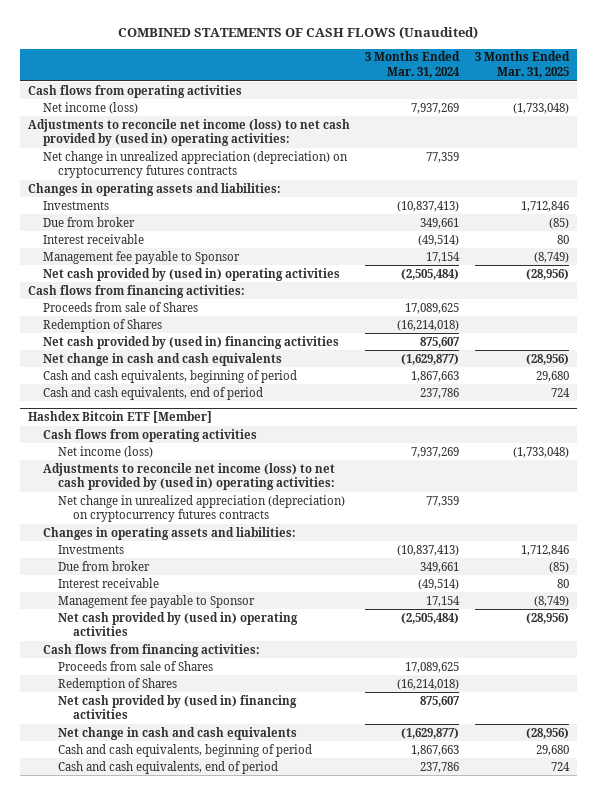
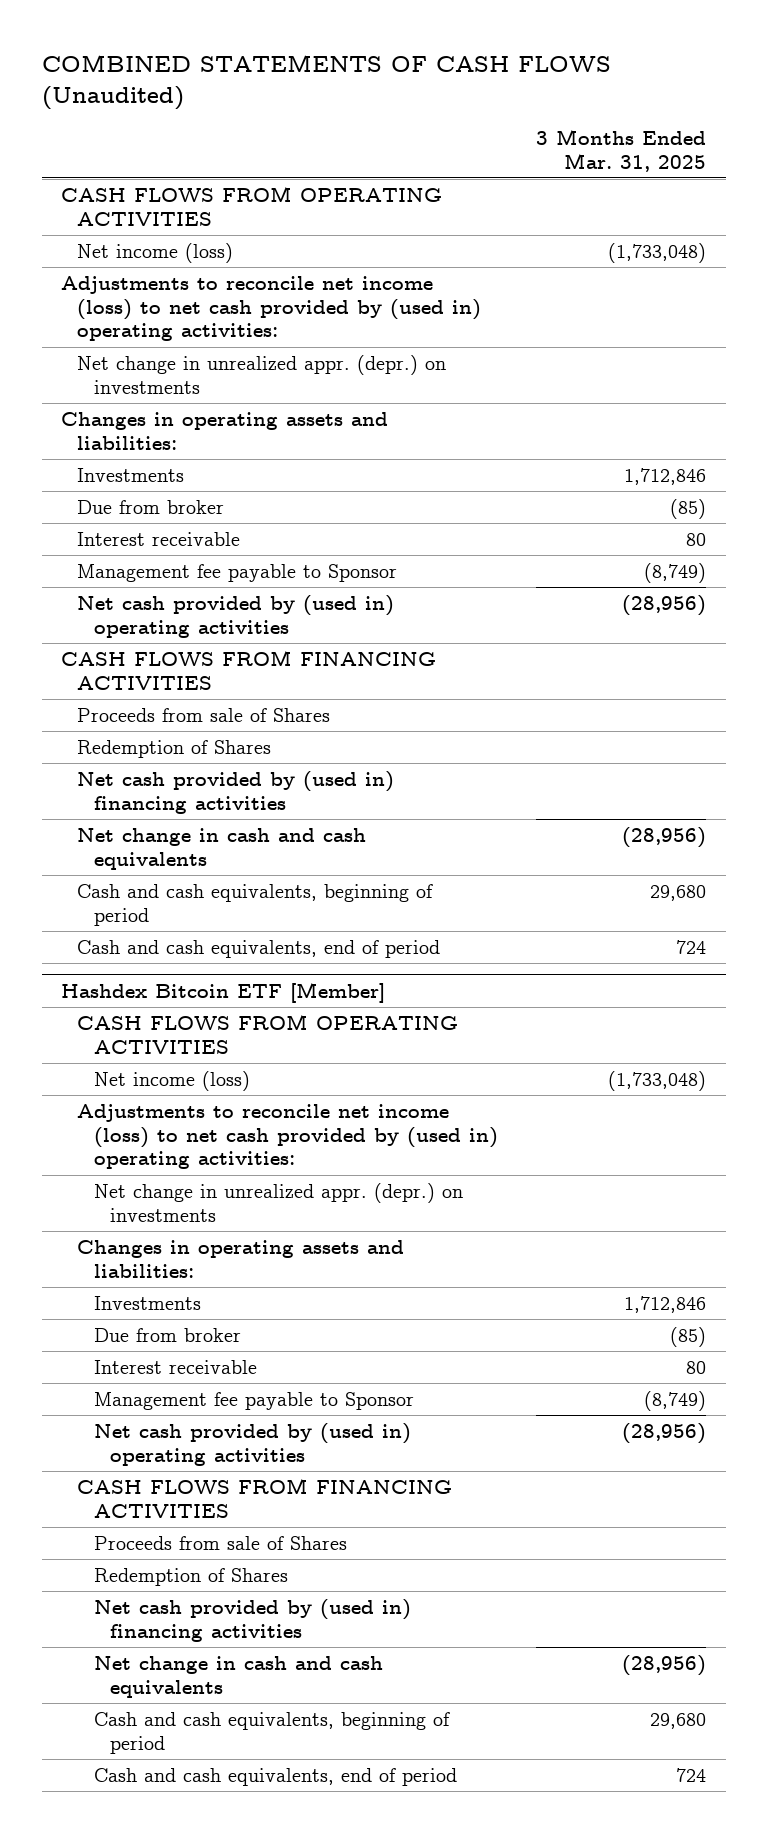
- | 3 Months Ended Mar. 31, 2024 | 3 Months Ended Mar. 31, 2025
+ | 3 Months Ended Mar. 31, 2025
- Cash flows from operating activities
+ CASH FLOWS FROM OPERATING ACTIVITIES
- Net change in unrealized appreciation (depreciation) on cryptocurrency futures contracts | 77,359 |
+ Net change in unrealized appr. (depr.) on investments
- Cash flows from financing activities:
+ CASH FLOWS FROM FINANCING ACTIVITIES
@ Hashdex Bitcoin ETF [Member]
- Cash flows from operating activities
+ CASH FLOWS FROM OPERATING ACTIVITIES
- Net change in unrealized appreciation (depreciation) on cryptocurrency futures contracts | 77,359 |
+ Net change in unrealized appr. (depr.) on investments
- Cash flows from financing activities:
+ CASH FLOWS FROM FINANCING ACTIVITIES

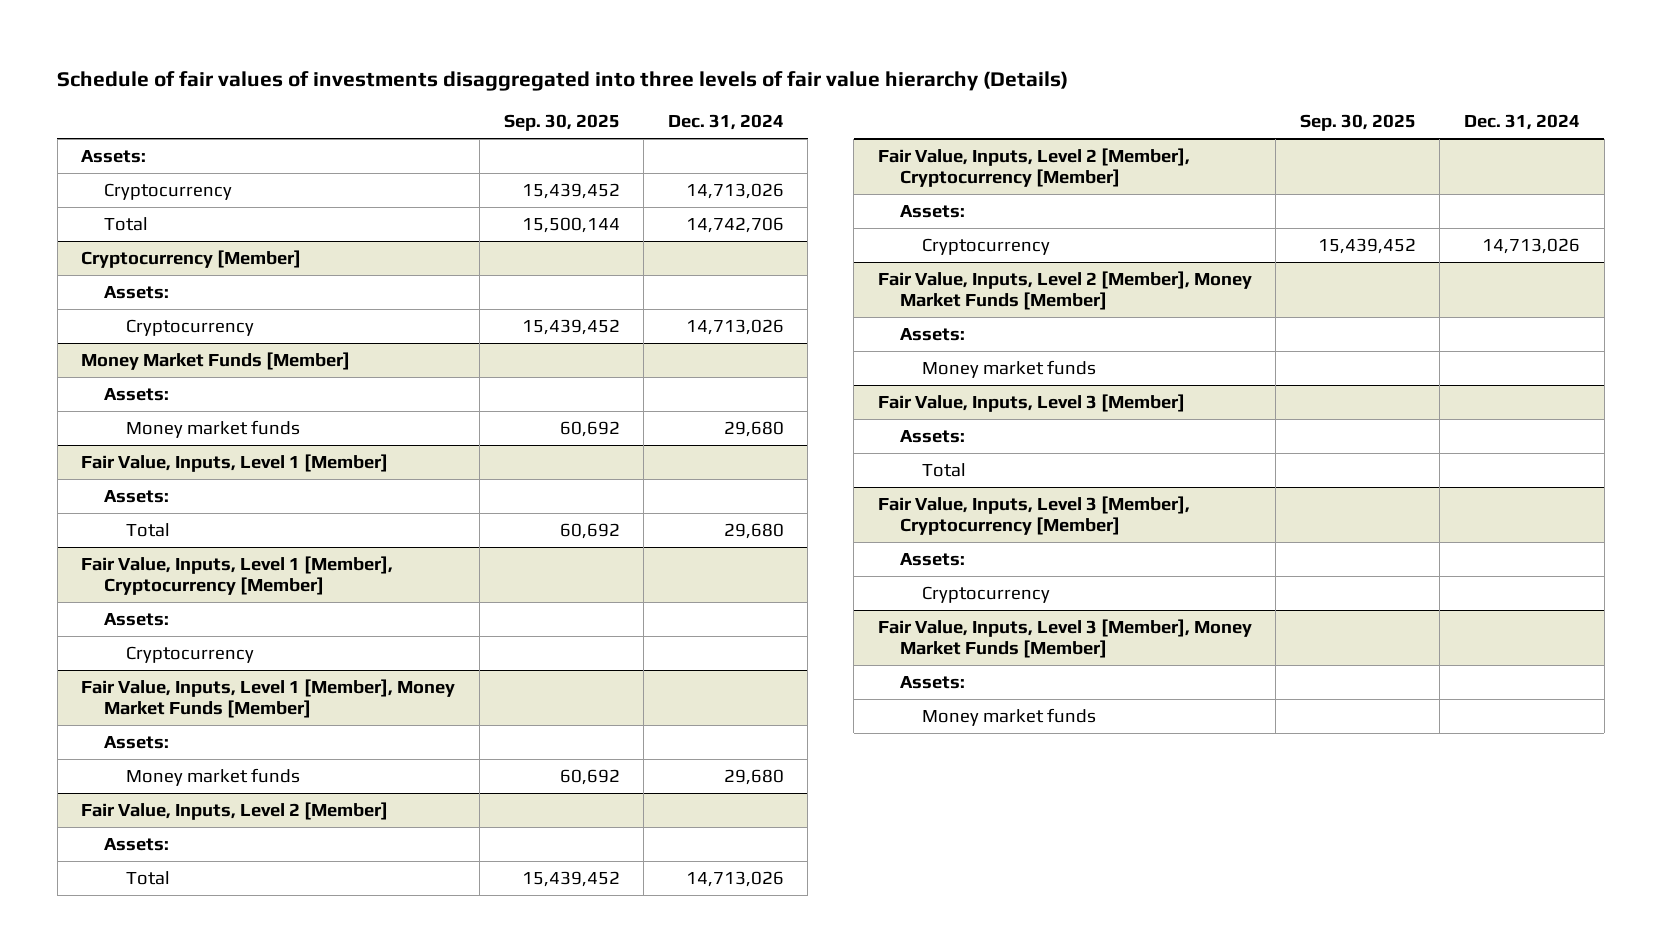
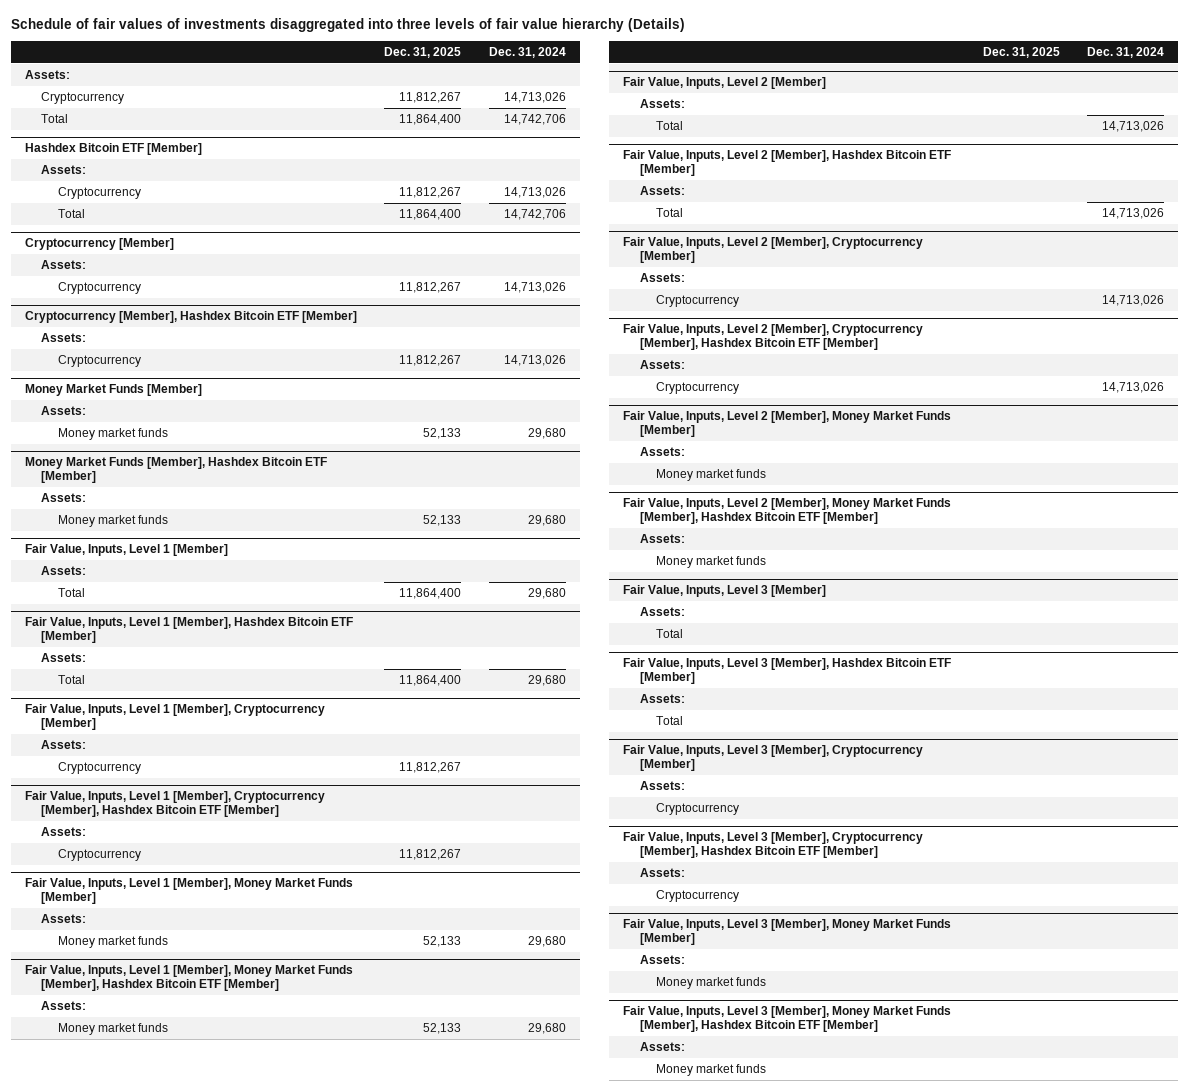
- | Sep. 30, 2025 | Dec. 31, 2024
+ | Dec. 31, 2025 | Dec. 31, 2024
+ Hashdex Bitcoin ETF [Member]
+ Assets:
+ Cryptocurrency | 11,812,267 | 14,713,026
+ Total | 11,864,400 | 14,742,706
+ Cryptocurrency [Member], Hashdex Bitcoin ETF [Member]
+ Assets:
+ Cryptocurrency | 11,812,267 | 14,713,026
+ Money Market Funds [Member], Hashdex Bitcoin ETF [Member]
+ Assets:
+ Money market funds | 52,133 | 29,680
+ Fair Value, Inputs, Level 1 [Member], Hashdex Bitcoin ETF [Member]
+ Assets:
+ Total | 11,864,400 | 29,680
+ Fair Value, Inputs, Level 1 [Member], Cryptocurrency [Member], Hashdex Bitcoin ETF [Member]
+ Assets:
+ Cryptocurrency | 11,812,267 |
+ Fair Value, Inputs, Level 1 [Member], Money Market Funds [Member], Hashdex Bitcoin ETF [Member]
+ Assets:
+ Money market funds | 52,133 | 29,680
+ Fair Value, Inputs, Level 2 [Member], Hashdex Bitcoin ETF [Member]
+ Assets:
+ Total | | 14,713,026
+ Fair Value, Inputs, Level 2 [Member], Cryptocurrency [Member], Hashdex Bitcoin ETF [Member]
+ Assets:
+ Cryptocurrency | | 14,713,026
+ Fair Value, Inputs, Level 2 [Member], Money Market Funds [Member], Hashdex Bitcoin ETF [Member]
+ Assets:
+ Money market funds
+ Fair Value, Inputs, Level 3 [Member], Hashdex Bitcoin ETF [Member]
+ Assets:
+ Total
+ Fair Value, Inputs, Level 3 [Member], Cryptocurrency [Member], Hashdex Bitcoin ETF [Member]
+ Assets:
+ Cryptocurrency
+ Fair Value, Inputs, Level 3 [Member], Money Market Funds [Member], Hashdex Bitcoin ETF [Member]
+ Assets:
+ Money market funds

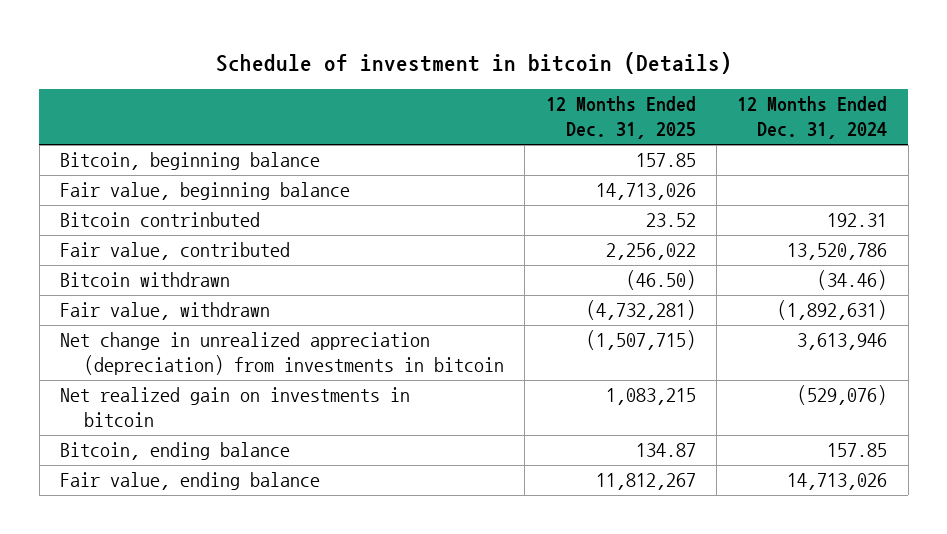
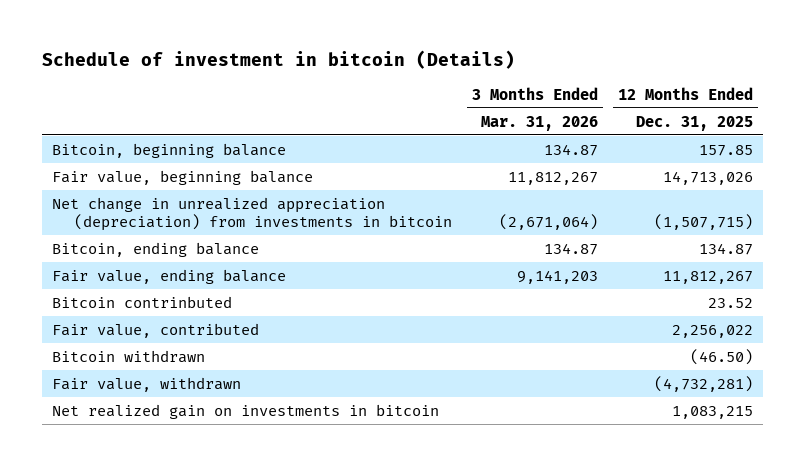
- | 12 Months Ended Dec. 31, 2025 | 12 Months Ended Dec. 31, 2024
+ | 3 Months Ended Mar. 31, 2026 | 12 Months Ended Dec. 31, 2025
moved up: Net change in unrealized appreciation (depreciation) from investments in bitcoin | (2,671,064) | (1,507,715)
moved up: Bitcoin, ending balance | 134.87 | 134.87
moved up: Fair value, ending balance | 9,141,203 | 11,812,267

